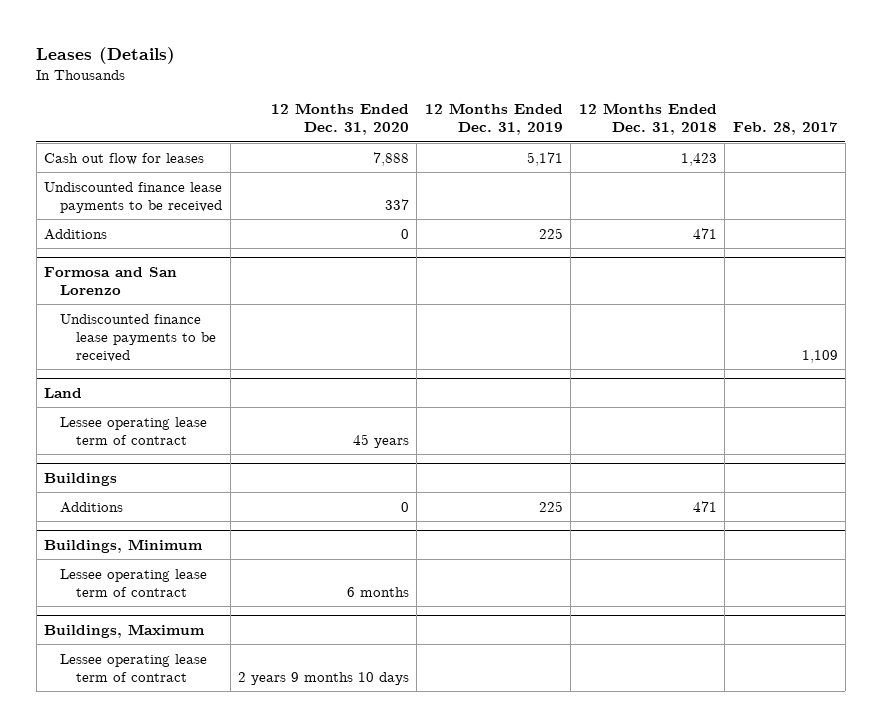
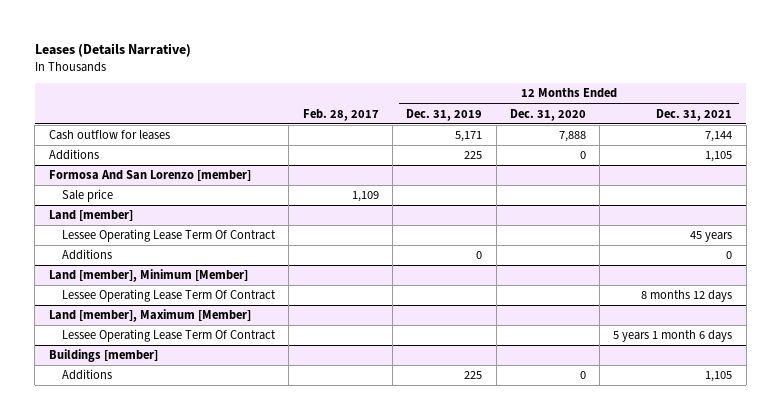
- Leases (Details)
+ Leases (Details Narrative)
- | 12 Months Ended Dec. 31, 2020 | 12 Months Ended Dec. 31, 2019 | 12 Months Ended Dec. 31, 2018 | Feb. 28, 2017
+ | Feb. 28, 2017 | 12 Months Ended Dec. 31, 2019 | 12 Months Ended Dec. 31, 2020 | 12 Months Ended Dec. 31, 2021
- Cash out flow for leases | 7,888 | 5,171 | 1,423 |
- Undiscounted finance lease payments to be received | 337 | | |
+ Cash outflow for leases | | 5,171 | 7,888 | 7,144
- Formosa and San Lorenzo
- Undiscounted finance lease payments to be received | | | | 1,109
- Land
- Lessee operating lease term of contract | 45 years | | |
- Buildings
+ Formosa And San Lorenzo [member]
+ Sale price | 1,109 | | |
+ Land [member]
+ Lessee Operating Lease Term Of Contract | | | | 45 years
+ Additions | | 0 | | 0
+ Land [member], Minimum [Member]
+ Lessee Operating Lease Term Of Contract | | | | 8 months 12 days
+ Land [member], Maximum [Member]
+ Lessee Operating Lease Term Of Contract | | | | 5 years 1 month 6 days
+ Buildings [member]
- Buildings, Minimum
- Lessee operating lease term of contract | 6 months | | |
- Buildings, Maximum
- Lessee operating lease term of contract | 2 years 9 months 10 days | | |

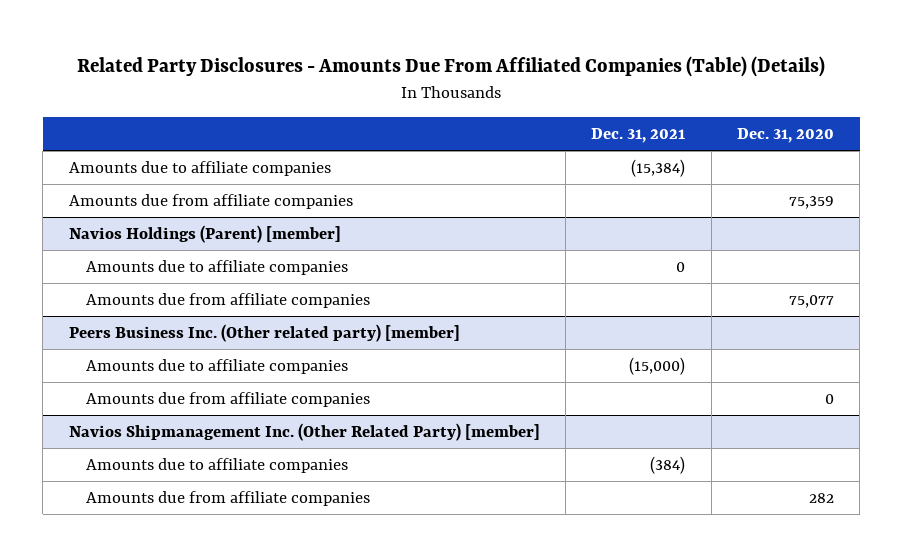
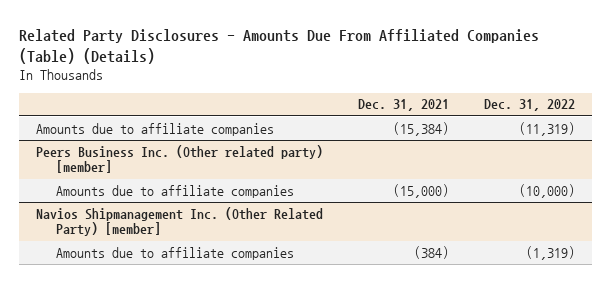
- | Dec. 31, 2021 | Dec. 31, 2020
+ | Dec. 31, 2021 | Dec. 31, 2022
- Amounts due from affiliate companies | | 75,359
- Navios Holdings (Parent) [member]
- Amounts due to affiliate companies | 0 |
- Amounts due from affiliate companies | | 75,077
@ Peers Business Inc. (Other related party) [member]
- Amounts due from affiliate companies | | 0
@ Navios Shipmanagement Inc. (Other Related Party) [member]
- Amounts due from affiliate companies | | 282

